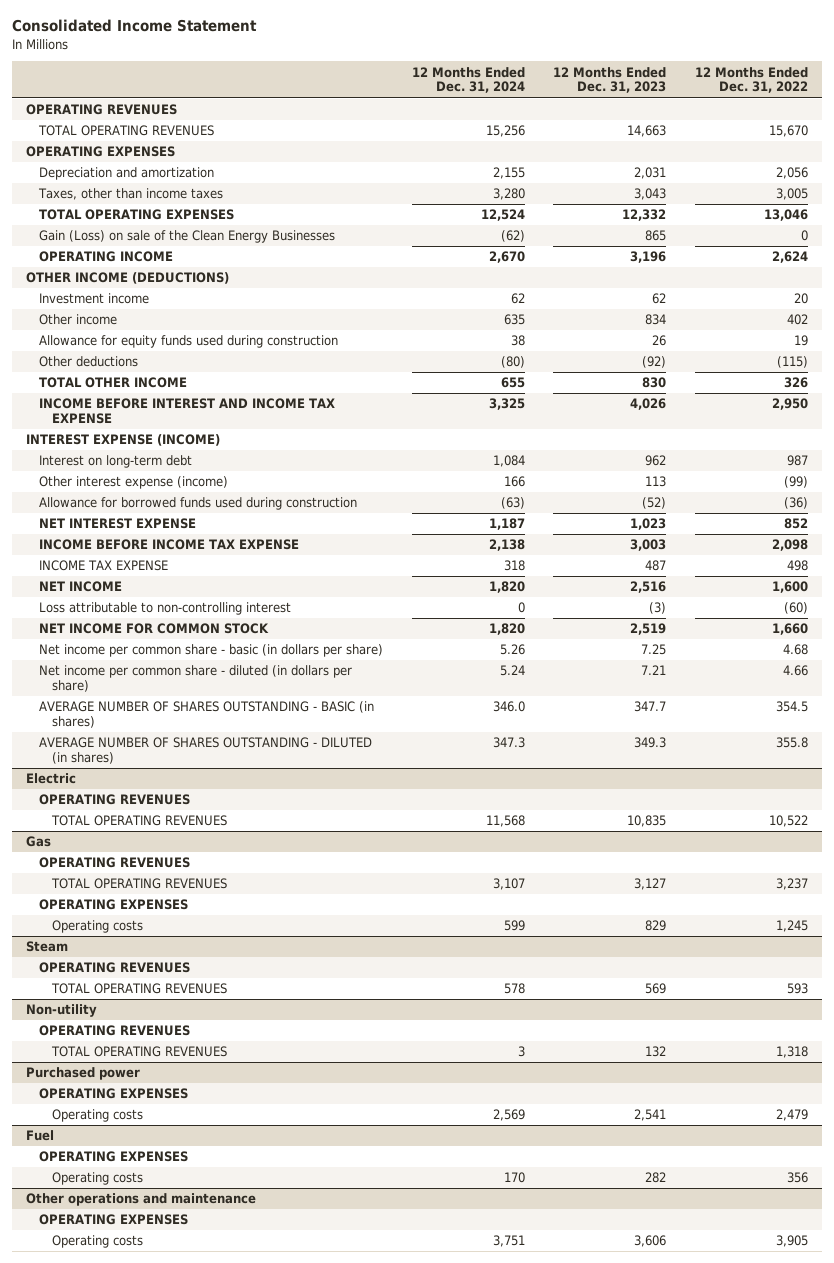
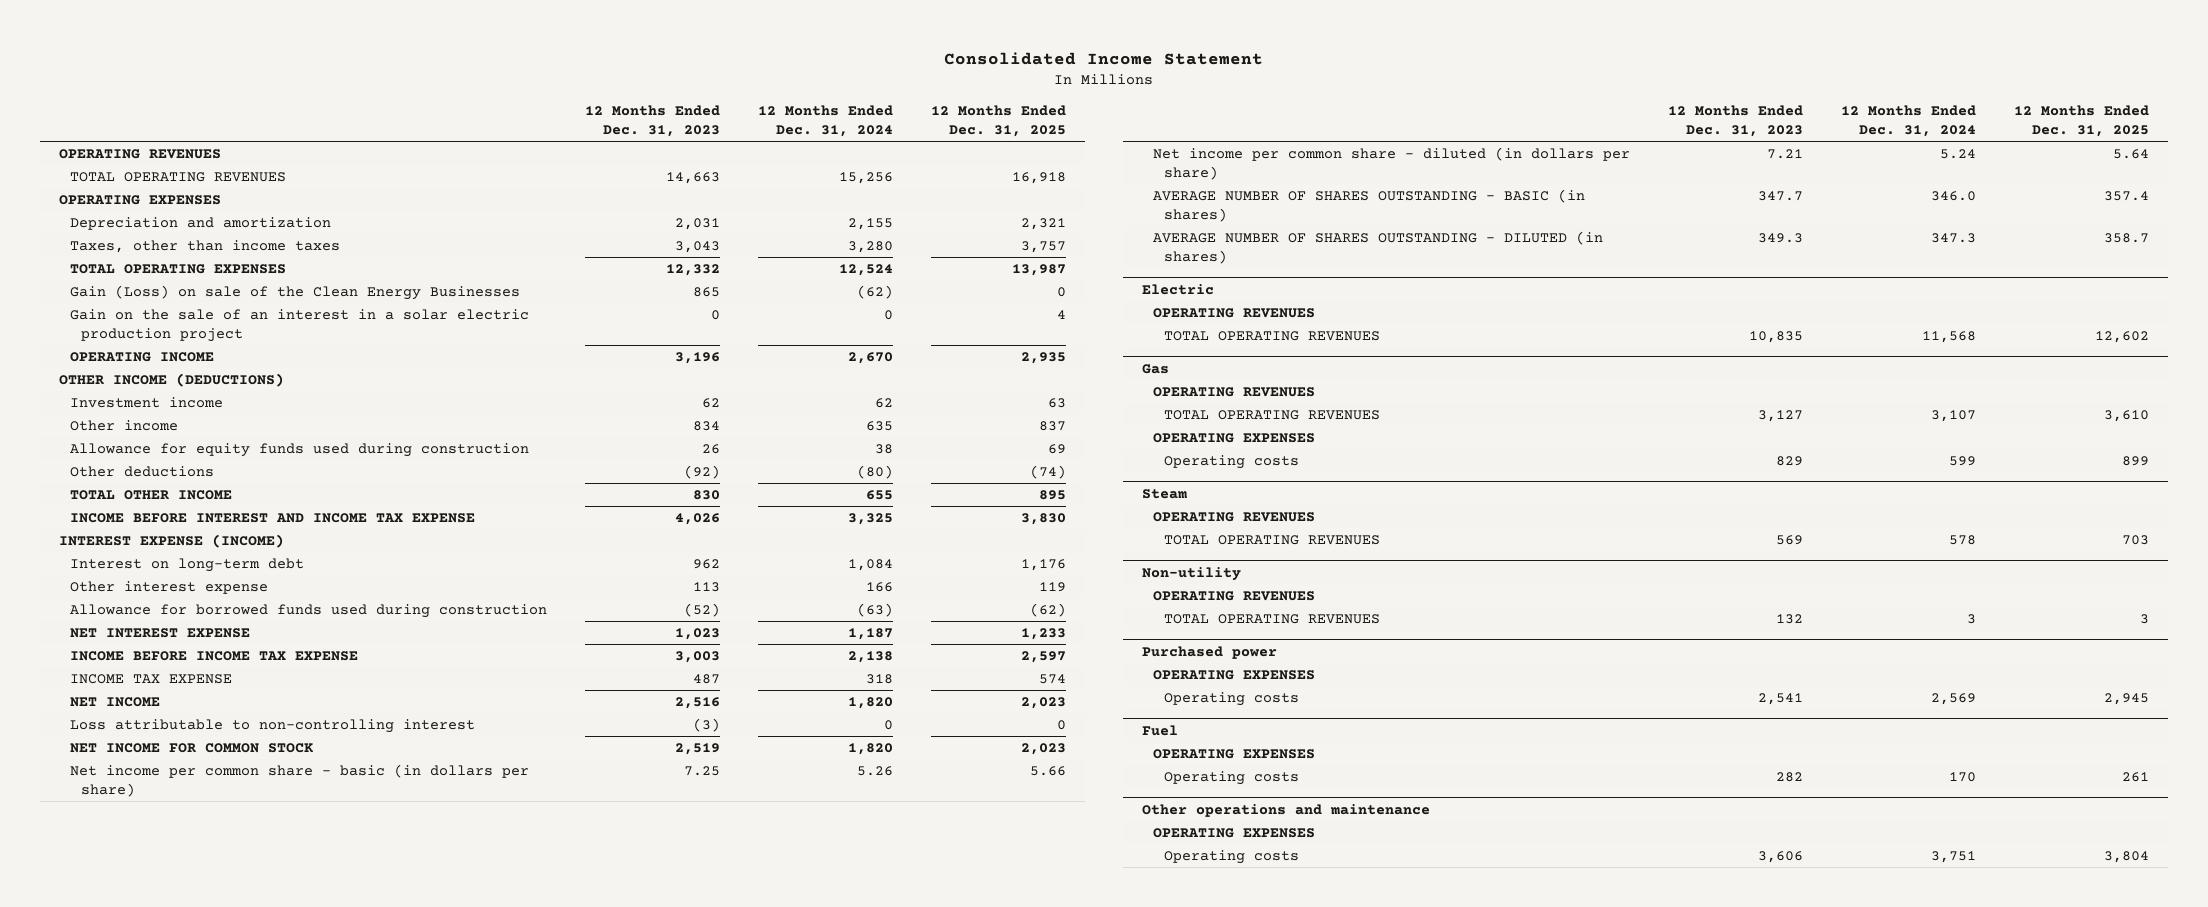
- | 12 Months Ended Dec. 31, 2024 | 12 Months Ended Dec. 31, 2023 | 12 Months Ended Dec. 31, 2022
+ | 12 Months Ended Dec. 31, 2023 | 12 Months Ended Dec. 31, 2024 | 12 Months Ended Dec. 31, 2025
+ Gain on the sale of an interest in a solar electric production project | 0 | 0 | 4
- Other interest expense (income) | 166 | 113 | (99)
+ Other interest expense | 113 | 166 | 119

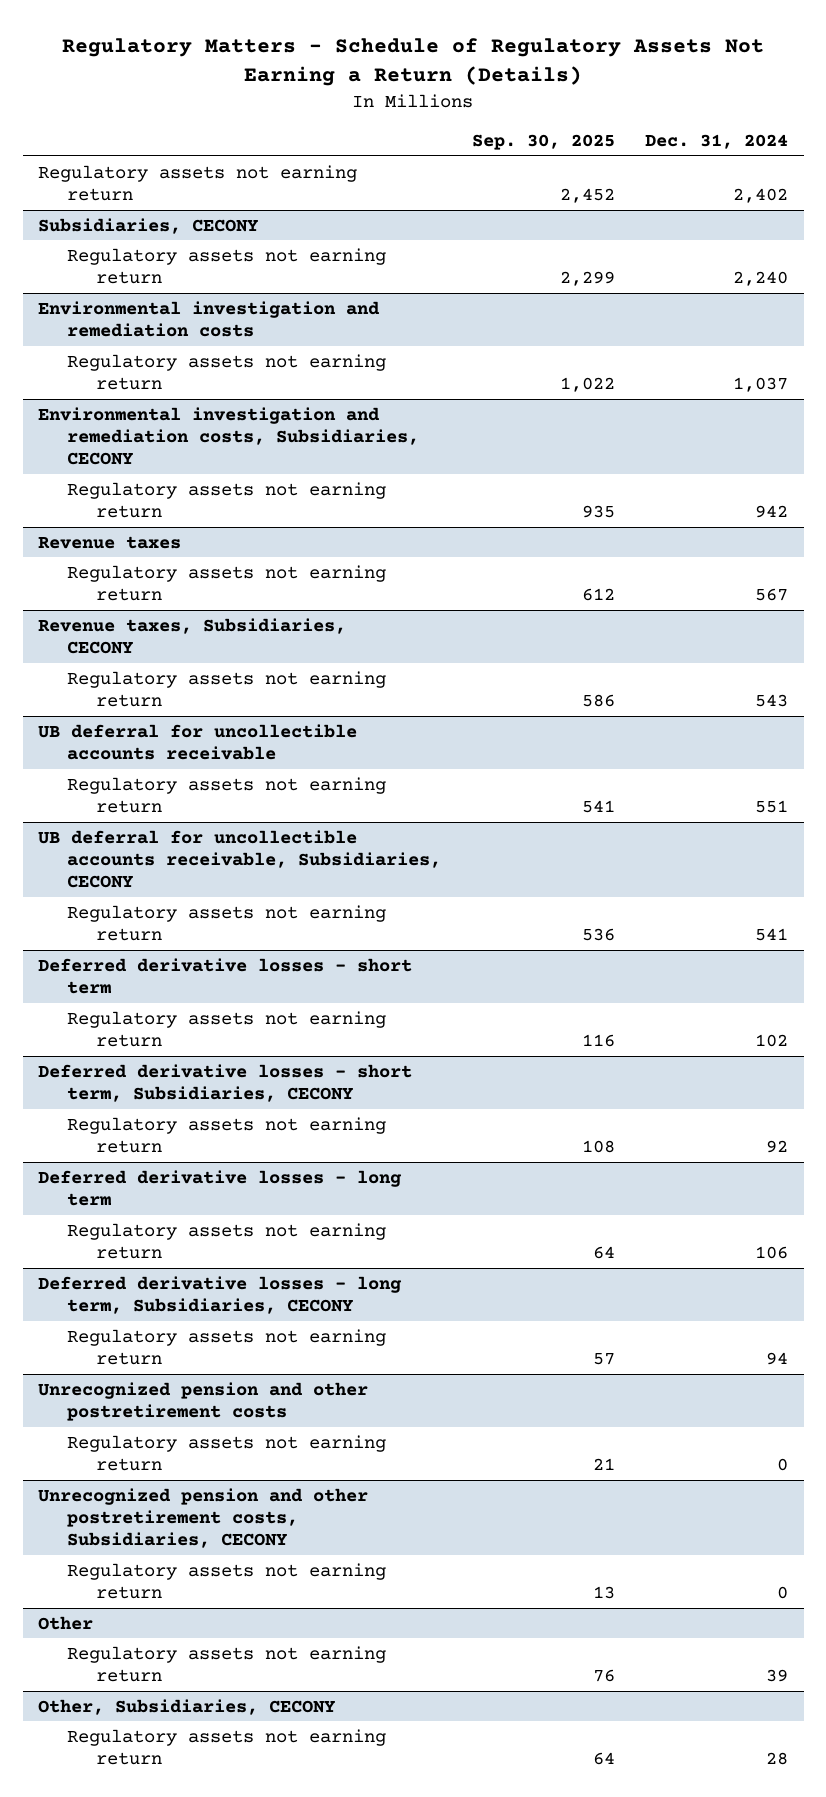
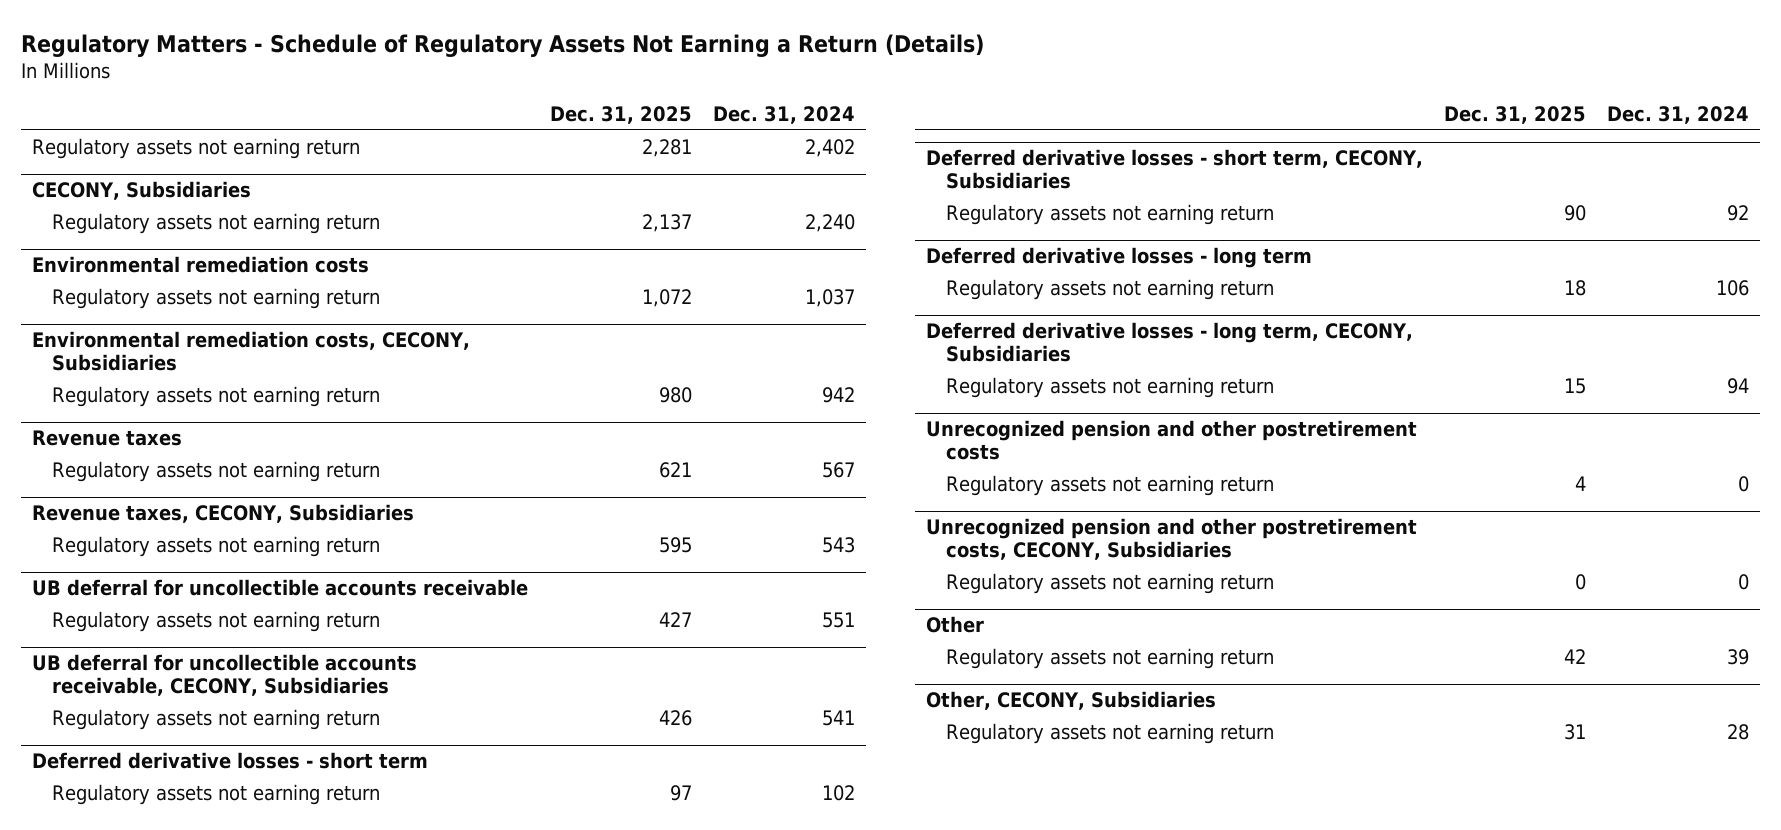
- | Sep. 30, 2025 | Dec. 31, 2024
+ | Dec. 31, 2025 | Dec. 31, 2024
- Subsidiaries, CECONY
+ CECONY, Subsidiaries
- Environmental investigation and remediation costs
+ Environmental remediation costs
- Environmental investigation and remediation costs, Subsidiaries, CECONY
+ Environmental remediation costs, CECONY, Subsidiaries
- Revenue taxes, Subsidiaries, CECONY
+ Revenue taxes, CECONY, Subsidiaries
- UB deferral for uncollectible accounts receivable, Subsidiaries, CECONY
+ UB deferral for uncollectible accounts receivable, CECONY, Subsidiaries
- Deferred derivative losses - short term, Subsidiaries, CECONY
+ Deferred derivative losses - short term, CECONY, Subsidiaries
- Deferred derivative losses - long term, Subsidiaries, CECONY
+ Deferred derivative losses - long term, CECONY, Subsidiaries
- Unrecognized pension and other postretirement costs, Subsidiaries, CECONY
+ Unrecognized pension and other postretirement costs, CECONY, Subsidiaries
- Other, Subsidiaries, CECONY
+ Other, CECONY, Subsidiaries

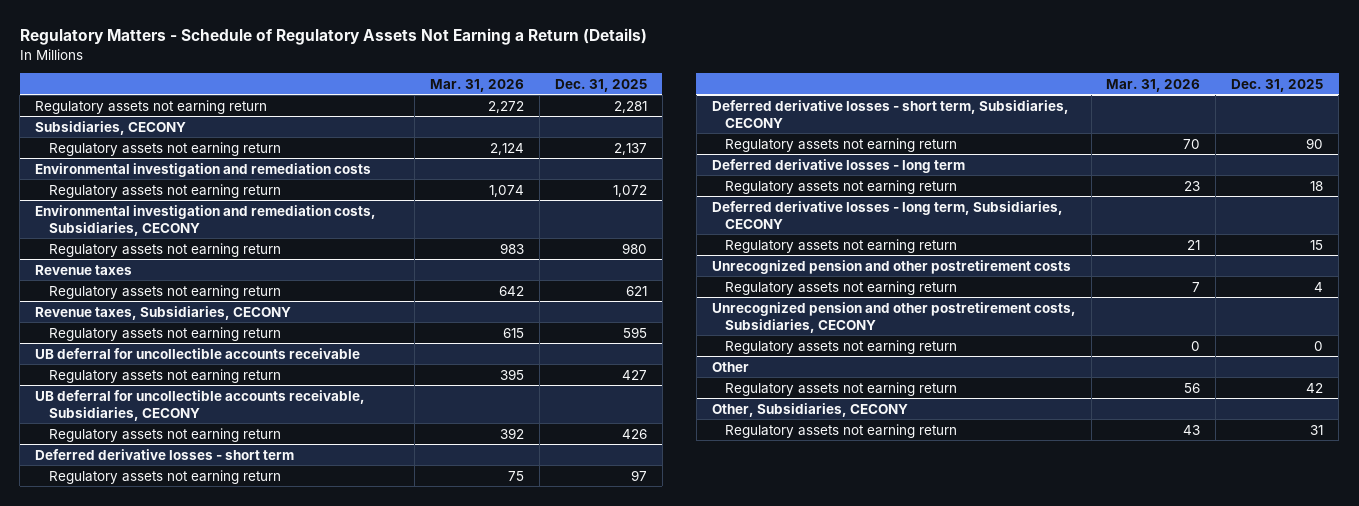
- | Dec. 31, 2025 | Dec. 31, 2024
+ | Mar. 31, 2026 | Dec. 31, 2025
- CECONY, Subsidiaries
+ Subsidiaries, CECONY
- Environmental remediation costs
+ Environmental investigation and remediation costs
- Environmental remediation costs, CECONY, Subsidiaries
+ Environmental investigation and remediation costs, Subsidiaries, CECONY
- Revenue taxes, CECONY, Subsidiaries
+ Revenue taxes, Subsidiaries, CECONY
- UB deferral for uncollectible accounts receivable, CECONY, Subsidiaries
+ UB deferral for uncollectible accounts receivable, Subsidiaries, CECONY
- Deferred derivative losses - short term, CECONY, Subsidiaries
+ Deferred derivative losses - short term, Subsidiaries, CECONY
- Deferred derivative losses - long term, CECONY, Subsidiaries
+ Deferred derivative losses - long term, Subsidiaries, CECONY
- Unrecognized pension and other postretirement costs, CECONY, Subsidiaries
+ Unrecognized pension and other postretirement costs, Subsidiaries, CECONY
- Other, CECONY, Subsidiaries
+ Other, Subsidiaries, CECONY

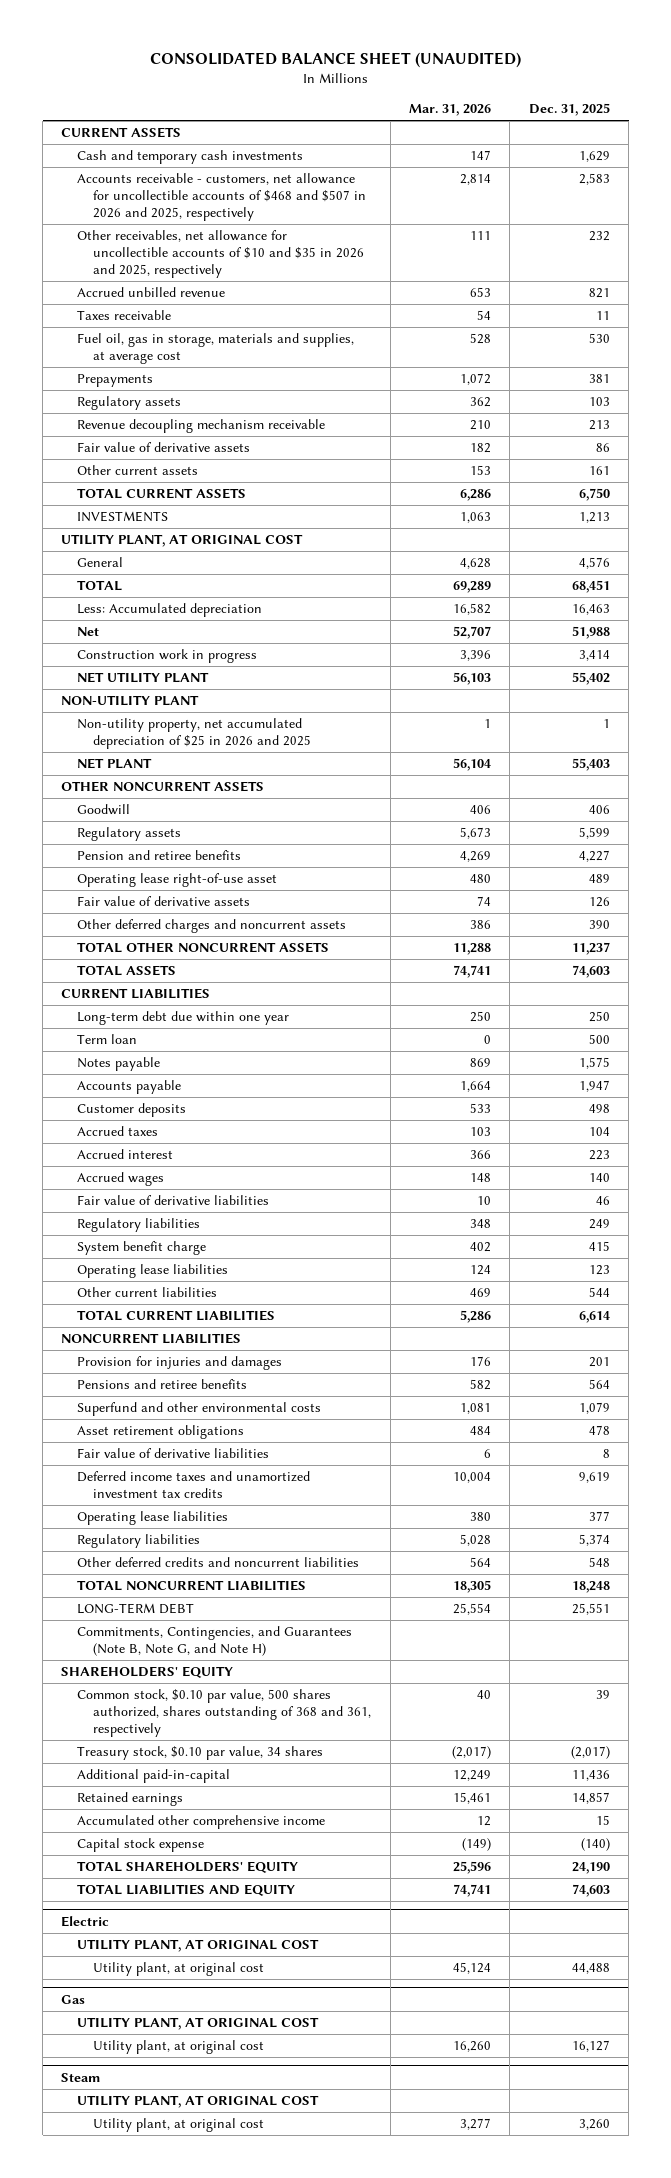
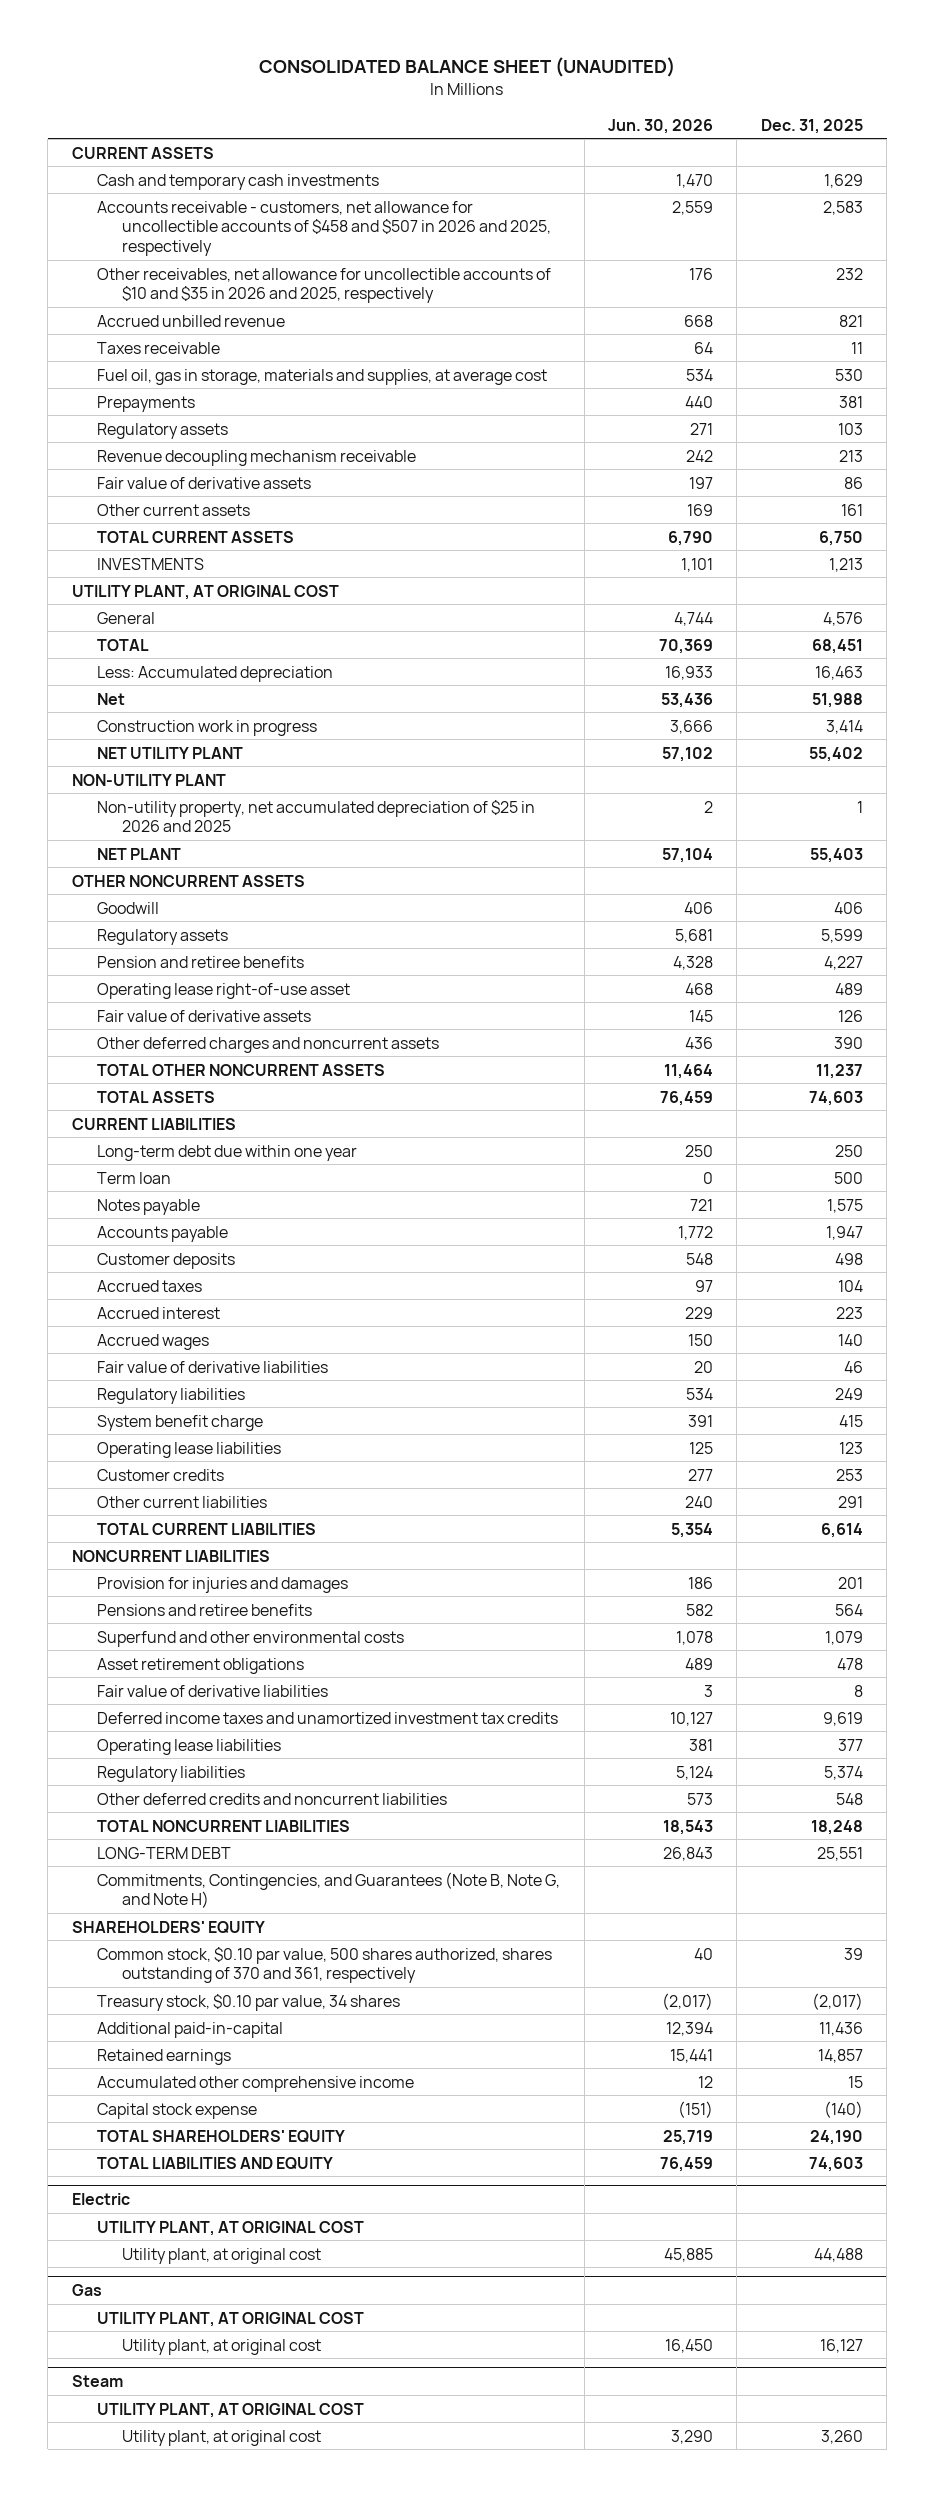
- | Mar. 31, 2026 | Dec. 31, 2025
+ | Jun. 30, 2026 | Dec. 31, 2025
- Accounts receivable - customers, net allowance for uncollectible accounts of $468 and $507 in 2026 and 2025, respectively | 2,814 | 2,583
+ Accounts receivable - customers, net allowance for uncollectible accounts of $458 and $507 in 2026 and 2025, respectively | 2,559 | 2,583
- Other current liabilities | 469 | 544
+ Customer credits | 277 | 253
+ Other current liabilities | 240 | 291
- Common stock, $0.10 par value, 500 shares authorized, shares outstanding of 368 and 361, respectively | 40 | 39
+ Common stock, $0.10 par value, 500 shares authorized, shares outstanding of 370 and 361, respectively | 40 | 39

